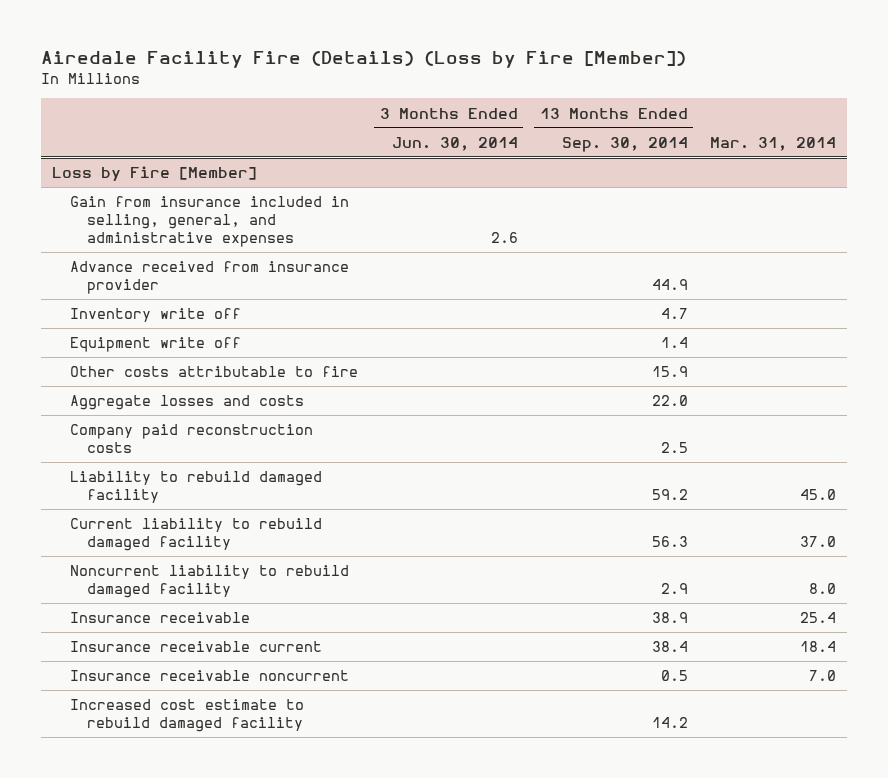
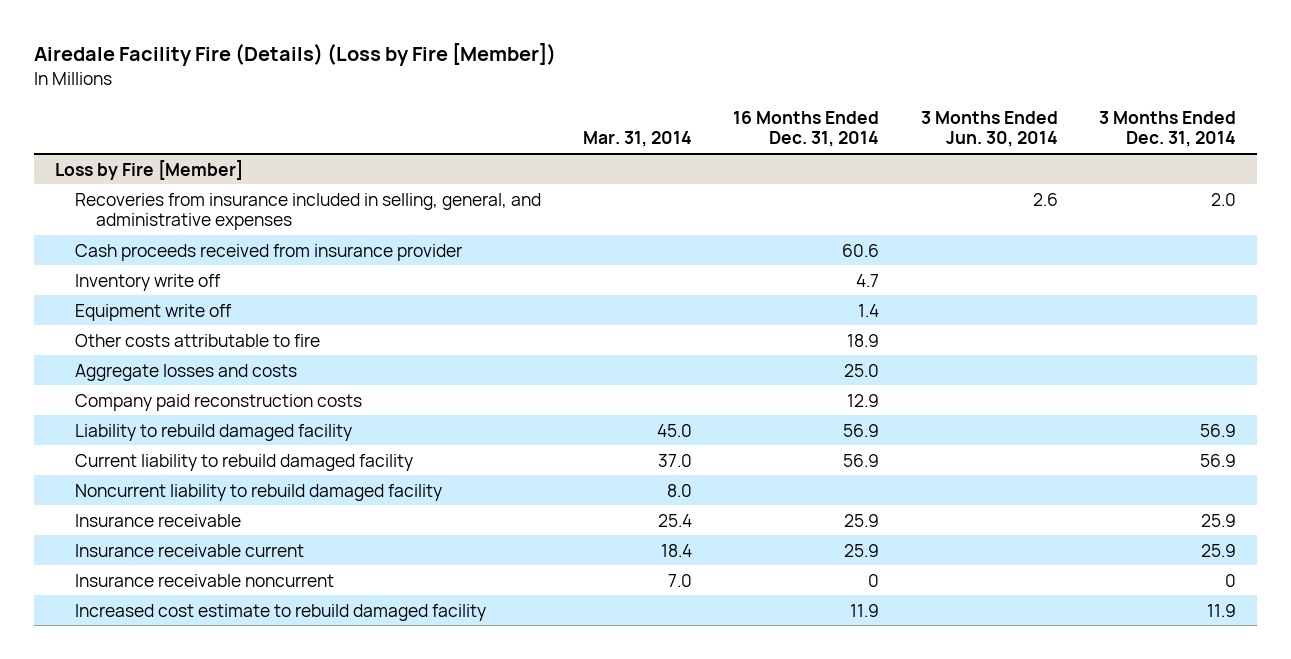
- | 3 Months Ended Jun. 30, 2014 | 13 Months Ended Sep. 30, 2014 | Mar. 31, 2014
+ | Mar. 31, 2014 | 16 Months Ended Dec. 31, 2014 | 3 Months Ended Jun. 30, 2014 | 3 Months Ended Dec. 31, 2014
@ Loss by Fire [Member]
- Gain from insurance included in selling, general, and administrative expenses | 2.6 | |
- Advance received from insurance provider | | 44.9 |
+ Recoveries from insurance included in selling, general, and administrative expenses | | | 2.6 | 2.0
+ Cash proceeds received from insurance provider | | 60.6 | |

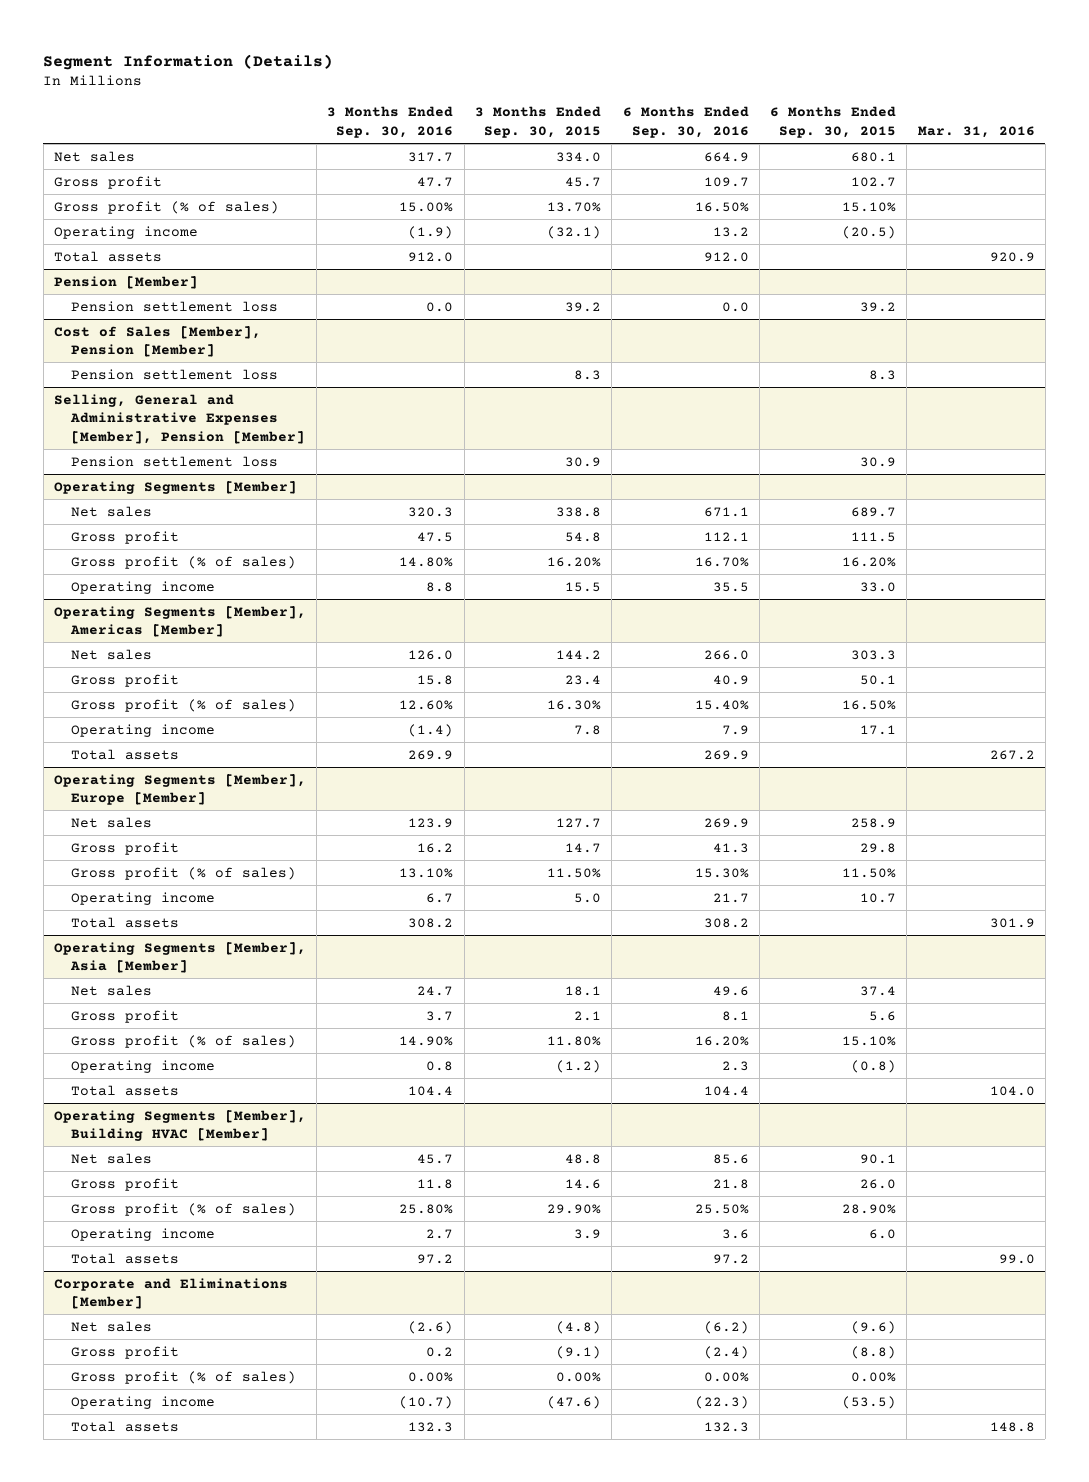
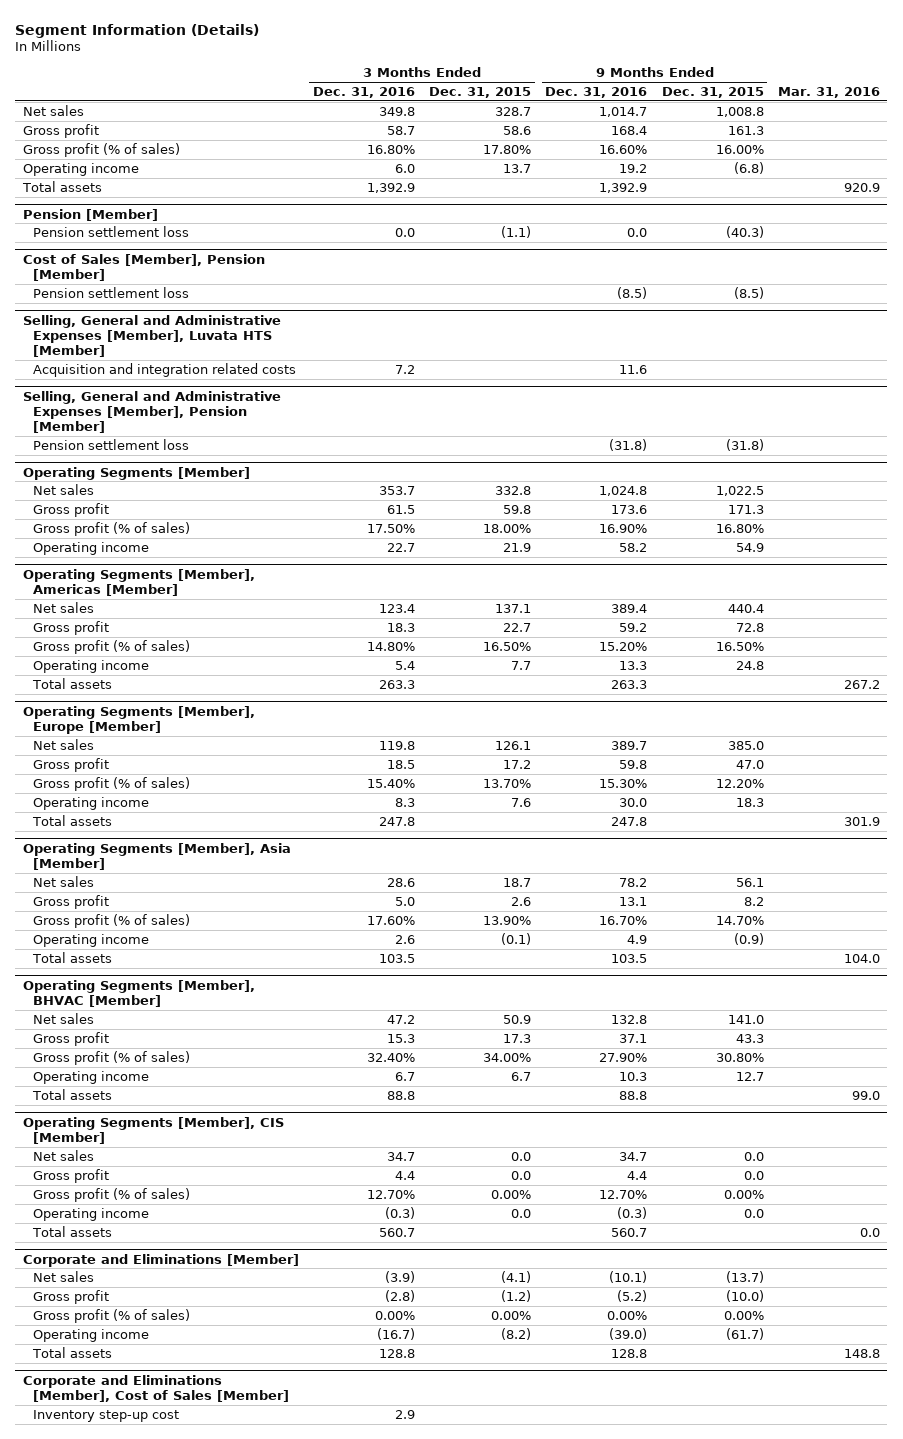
- | 3 Months Ended Sep. 30, 2016 | 3 Months Ended Sep. 30, 2015 | 6 Months Ended Sep. 30, 2016 | 6 Months Ended Sep. 30, 2015 | Mar. 31, 2016
+ | 3 Months Ended Dec. 31, 2016 | 3 Months Ended Dec. 31, 2015 | 9 Months Ended Dec. 31, 2016 | 9 Months Ended Dec. 31, 2015 | Mar. 31, 2016
+ Selling, General and Administrative Expenses [Member], Luvata HTS [Member]
+ Acquisition and integration related costs | 7.2 | | 11.6 | |
- Operating Segments [Member], Building HVAC [Member]
+ Operating Segments [Member], BHVAC [Member]
+ Operating Segments [Member], CIS [Member]
+ Net sales | 34.7 | 0.0 | 34.7 | 0.0 |
+ Gross profit | 4.4 | 0.0 | 4.4 | 0.0 |
+ Gross profit (% of sales) | 12.70% | 0.00% | 12.70% | 0.00% |
+ Operating income | (0.3) | 0.0 | (0.3) | 0.0 |
+ Total assets | 560.7 | | 560.7 | | 0.0
+ Corporate and Eliminations [Member], Cost of Sales [Member]
+ Inventory step-up cost | 2.9 | | | |

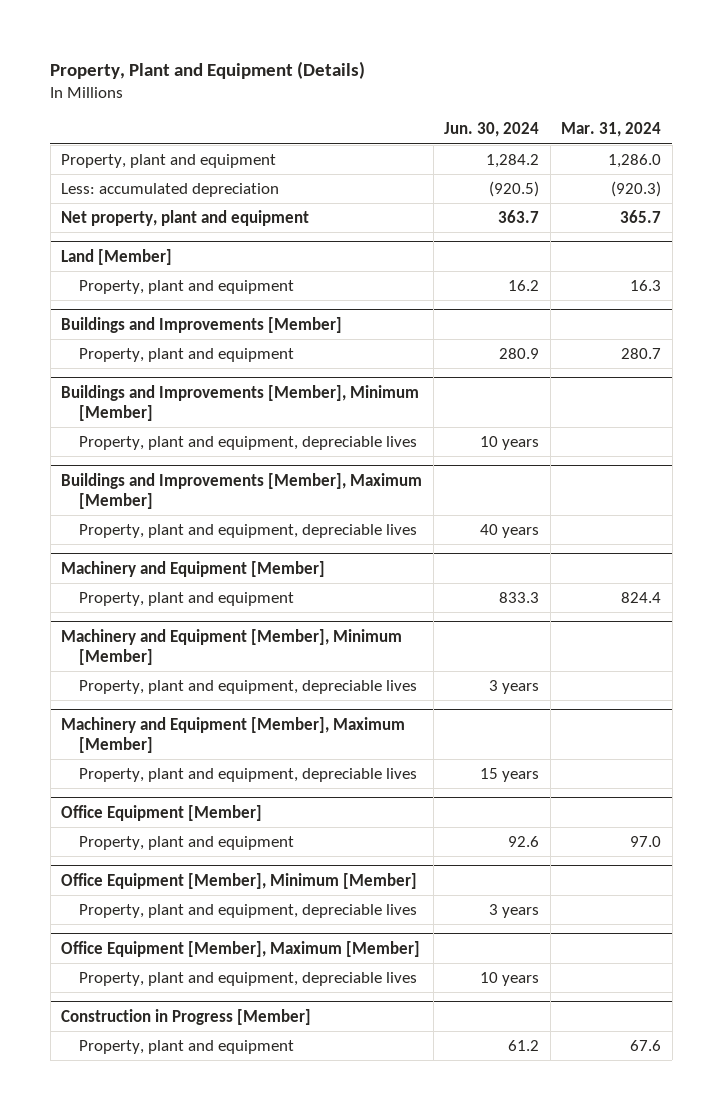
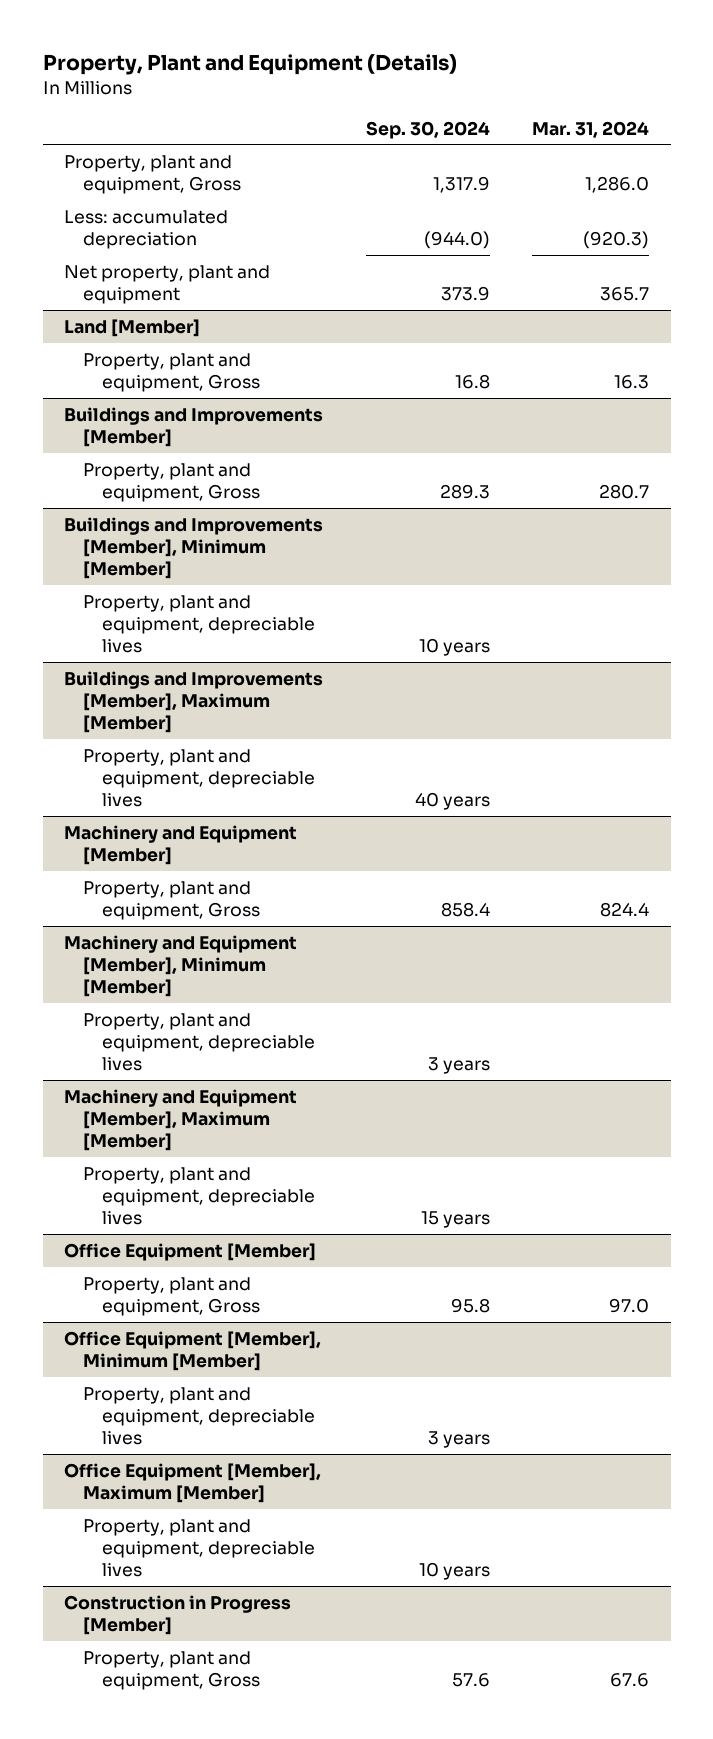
- | Jun. 30, 2024 | Mar. 31, 2024
+ | Sep. 30, 2024 | Mar. 31, 2024
- Property, plant and equipment | 1,284.2 | 1,286.0
+ Property, plant and equipment, Gross | 1,317.9 | 1,286.0
@ Land [Member]
- Property, plant and equipment | 16.2 | 16.3
+ Property, plant and equipment, Gross | 16.8 | 16.3
@ Buildings and Improvements [Member]
- Property, plant and equipment | 280.9 | 280.7
+ Property, plant and equipment, Gross | 289.3 | 280.7
@ Machinery and Equipment [Member]
- Property, plant and equipment | 833.3 | 824.4
+ Property, plant and equipment, Gross | 858.4 | 824.4
@ Office Equipment [Member]
- Property, plant and equipment | 92.6 | 97.0
+ Property, plant and equipment, Gross | 95.8 | 97.0
@ Construction in Progress [Member]
- Property, plant and equipment | 61.2 | 67.6
+ Property, plant and equipment, Gross | 57.6 | 67.6

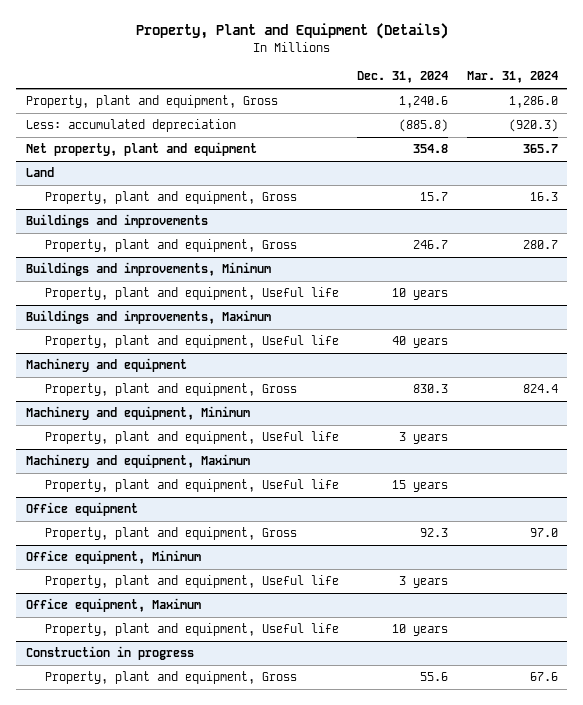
- | Sep. 30, 2024 | Mar. 31, 2024
+ | Dec. 31, 2024 | Mar. 31, 2024
- Land [Member]
+ Land
- Buildings and Improvements [Member]
+ Buildings and improvements
- Buildings and Improvements [Member], Minimum [Member]
- Property, plant and equipment, depreciable lives | 10 years |
- Buildings and Improvements [Member], Maximum [Member]
- Property, plant and equipment, depreciable lives | 40 years |
- Machinery and Equipment [Member]
+ Buildings and improvements, Minimum
+ Property, plant and equipment, Useful life | 10 years |
+ Buildings and improvements, Maximum
+ Property, plant and equipment, Useful life | 40 years |
+ Machinery and equipment
- Machinery and Equipment [Member], Minimum [Member]
- Property, plant and equipment, depreciable lives | 3 years |
- Machinery and Equipment [Member], Maximum [Member]
- Property, plant and equipment, depreciable lives | 15 years |
- Office Equipment [Member]
+ Machinery and equipment, Minimum
+ Property, plant and equipment, Useful life | 3 years |
+ Machinery and equipment, Maximum
+ Property, plant and equipment, Useful life | 15 years |
+ Office equipment
- Office Equipment [Member], Minimum [Member]
- Property, plant and equipment, depreciable lives | 3 years |
- Office Equipment [Member], Maximum [Member]
- Property, plant and equipment, depreciable lives | 10 years |
- Construction in Progress [Member]
+ Office equipment, Minimum
+ Property, plant and equipment, Useful life | 3 years |
+ Office equipment, Maximum
+ Property, plant and equipment, Useful life | 10 years |
+ Construction in progress

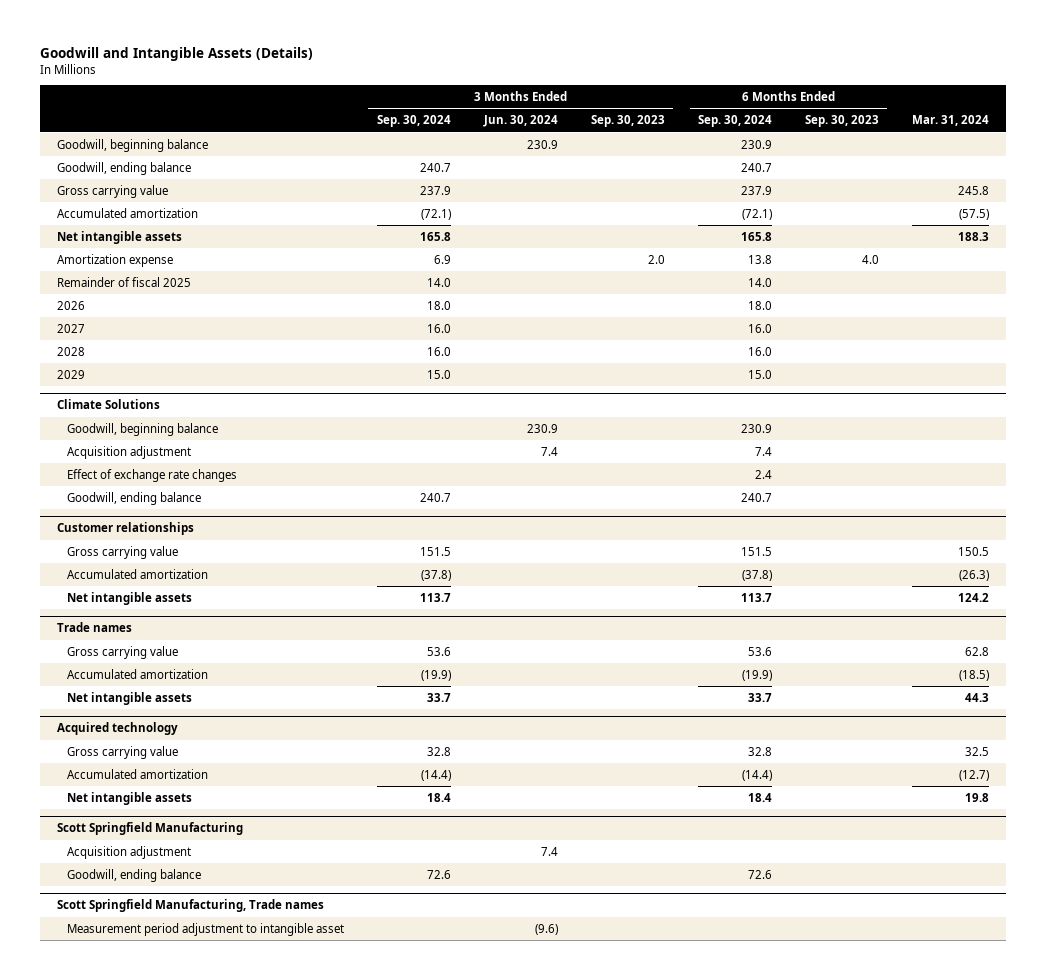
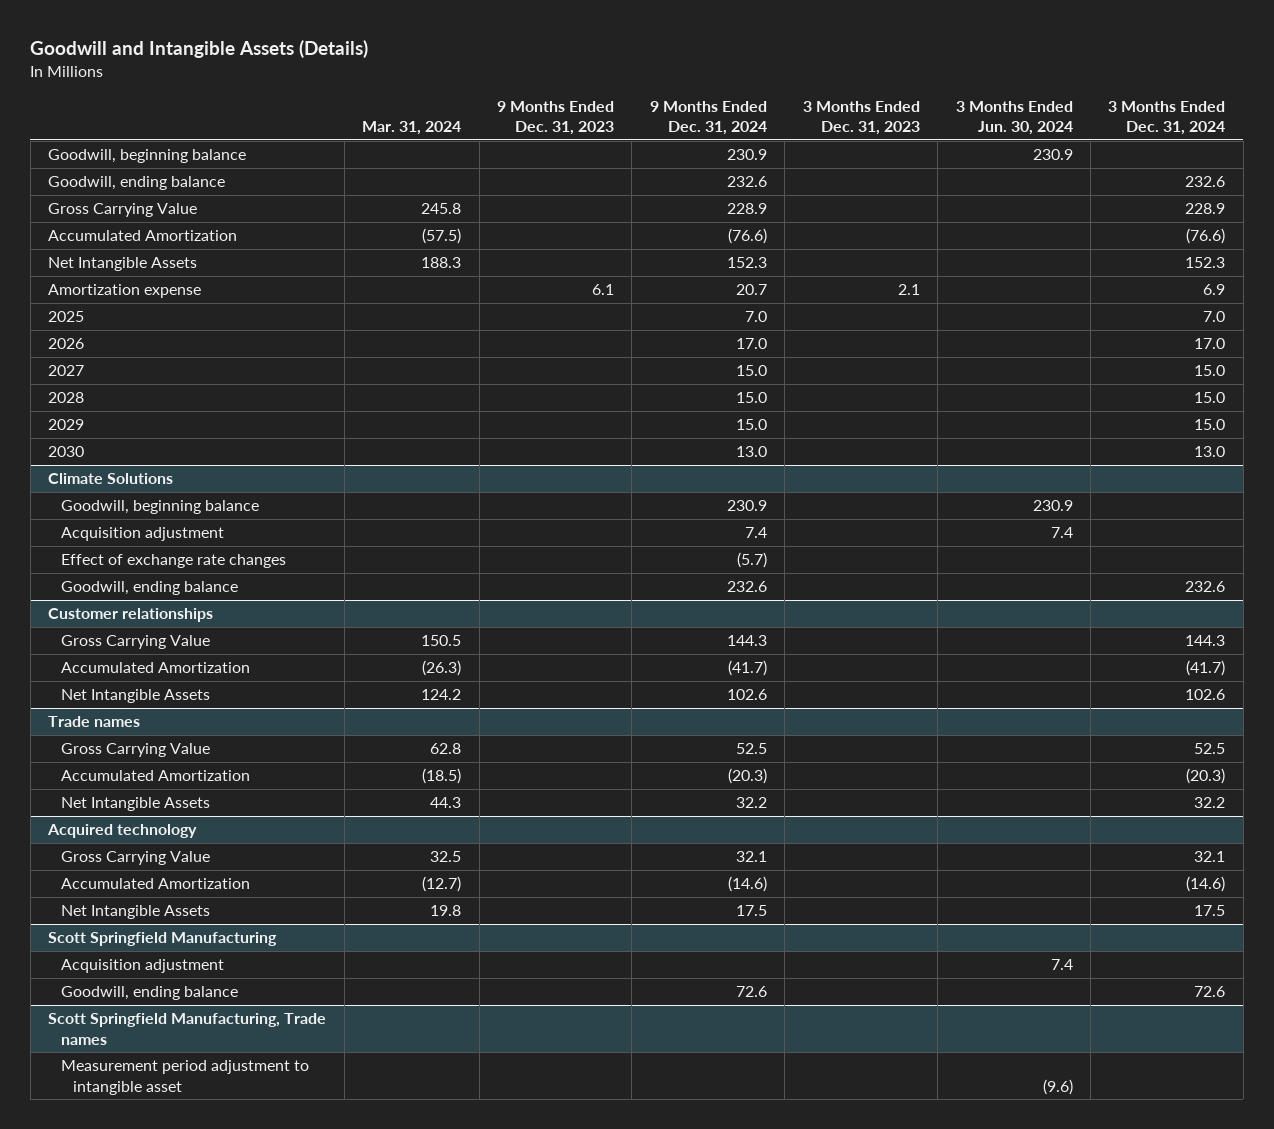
- | 3 Months Ended Sep. 30, 2024 | 3 Months Ended Jun. 30, 2024 | 3 Months Ended Sep. 30, 2023 | 6 Months Ended Sep. 30, 2024 | 6 Months Ended Sep. 30, 2023 | Mar. 31, 2024
+ | Mar. 31, 2024 | 9 Months Ended Dec. 31, 2023 | 9 Months Ended Dec. 31, 2024 | 3 Months Ended Dec. 31, 2023 | 3 Months Ended Jun. 30, 2024 | 3 Months Ended Dec. 31, 2024
- Gross carrying value | 237.9 | | | 237.9 | | 245.8
- Accumulated amortization | (72.1) | | | (72.1) | | (57.5)
- Net intangible assets | 165.8 | | | 165.8 | | 188.3
+ Gross Carrying Value | 245.8 | | 228.9 | | | 228.9
+ Accumulated Amortization | (57.5) | | (76.6) | | | (76.6)
+ Net Intangible Assets | 188.3 | | 152.3 | | | 152.3
- Remainder of fiscal 2025 | 14.0 | | | 14.0 | |
+ 2025 | | | 7.0 | | | 7.0
+ 2030 | | | 13.0 | | | 13.0
@ Customer relationships
- Gross carrying value | 151.5 | | | 151.5 | | 150.5
- Accumulated amortization | (37.8) | | | (37.8) | | (26.3)
- Net intangible assets | 113.7 | | | 113.7 | | 124.2
+ Gross Carrying Value | 150.5 | | 144.3 | | | 144.3
+ Accumulated Amortization | (26.3) | | (41.7) | | | (41.7)
+ Net Intangible Assets | 124.2 | | 102.6 | | | 102.6
@ Trade names
- Gross carrying value | 53.6 | | | 53.6 | | 62.8
- Accumulated amortization | (19.9) | | | (19.9) | | (18.5)
- Net intangible assets | 33.7 | | | 33.7 | | 44.3
+ Gross Carrying Value | 62.8 | | 52.5 | | | 52.5
+ Accumulated Amortization | (18.5) | | (20.3) | | | (20.3)
+ Net Intangible Assets | 44.3 | | 32.2 | | | 32.2
@ Acquired technology
- Gross carrying value | 32.8 | | | 32.8 | | 32.5
- Accumulated amortization | (14.4) | | | (14.4) | | (12.7)
- Net intangible assets | 18.4 | | | 18.4 | | 19.8
+ Gross Carrying Value | 32.5 | | 32.1 | | | 32.1
+ Accumulated Amortization | (12.7) | | (14.6) | | | (14.6)
+ Net Intangible Assets | 19.8 | | 17.5 | | | 17.5

